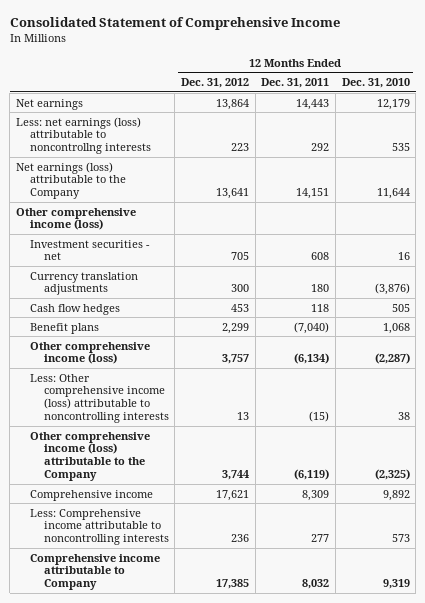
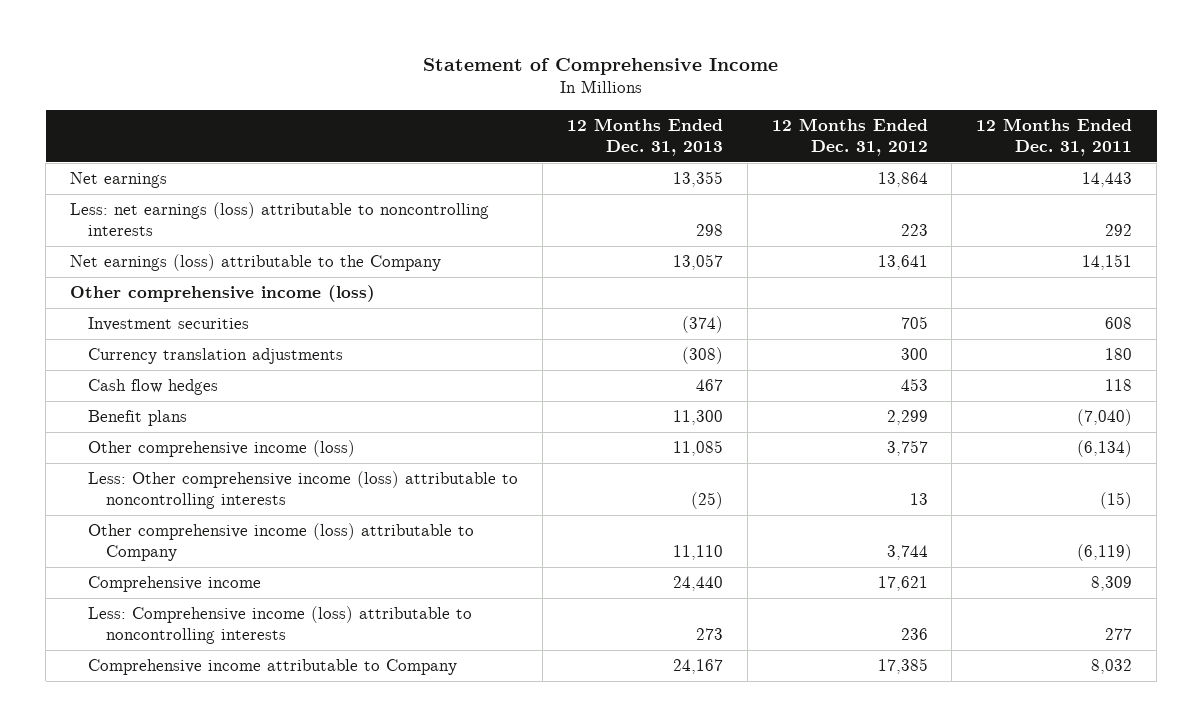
- Consolidated Statement of Comprehensive Income
+ Statement of Comprehensive Income
- | 12 Months Ended Dec. 31, 2012 | 12 Months Ended Dec. 31, 2011 | 12 Months Ended Dec. 31, 2010
+ | 12 Months Ended Dec. 31, 2013 | 12 Months Ended Dec. 31, 2012 | 12 Months Ended Dec. 31, 2011
- Less: net earnings (loss) attributable to noncontrollng interests | 223 | 292 | 535
+ Less: net earnings (loss) attributable to noncontrolling interests | 298 | 223 | 292
- Investment securities - net | 705 | 608 | 16
+ Investment securities | (374) | 705 | 608
- Other comprehensive income (loss) attributable to the Company | 3,744 | (6,119) | (2,325)
+ Other comprehensive income (loss) attributable to Company | 11,110 | 3,744 | (6,119)
- Less: Comprehensive income attributable to noncontrolling interests | 236 | 277 | 573
+ Less: Comprehensive income (loss) attributable to noncontrolling interests | 273 | 236 | 277

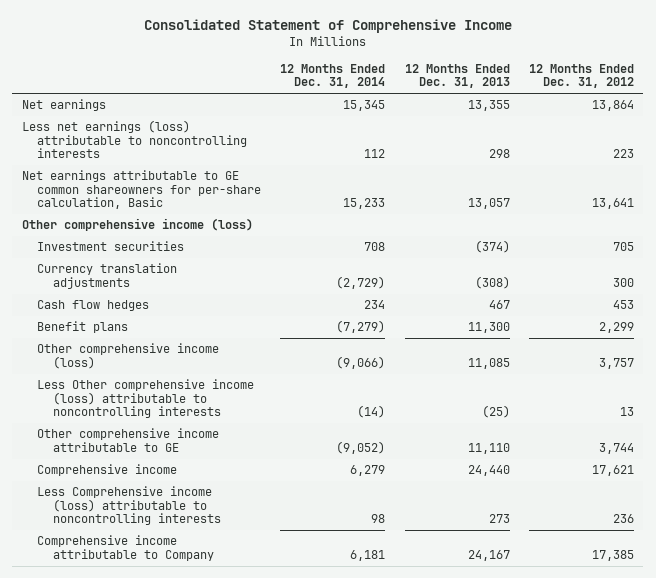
- Statement of Comprehensive Income
+ Consolidated Statement of Comprehensive Income
- | 12 Months Ended Dec. 31, 2013 | 12 Months Ended Dec. 31, 2012 | 12 Months Ended Dec. 31, 2011
+ | 12 Months Ended Dec. 31, 2014 | 12 Months Ended Dec. 31, 2013 | 12 Months Ended Dec. 31, 2012
- Less: net earnings (loss) attributable to noncontrolling interests | 298 | 223 | 292
- Net earnings (loss) attributable to the Company | 13,057 | 13,641 | 14,151
+ Less net earnings (loss) attributable to noncontrolling interests | 112 | 298 | 223
+ Net earnings attributable to GE common shareowners for per-share calculation, Basic | 15,233 | 13,057 | 13,641
- Less: Other comprehensive income (loss) attributable to noncontrolling interests | (25) | 13 | (15)
- Other comprehensive income (loss) attributable to Company | 11,110 | 3,744 | (6,119)
+ Less Other comprehensive income (loss) attributable to noncontrolling interests | (14) | (25) | 13
+ Other comprehensive income attributable to GE | (9,052) | 11,110 | 3,744
- Less: Comprehensive income (loss) attributable to noncontrolling interests | 273 | 236 | 277
+ Less Comprehensive income (loss) attributable to noncontrolling interests | 98 | 273 | 236

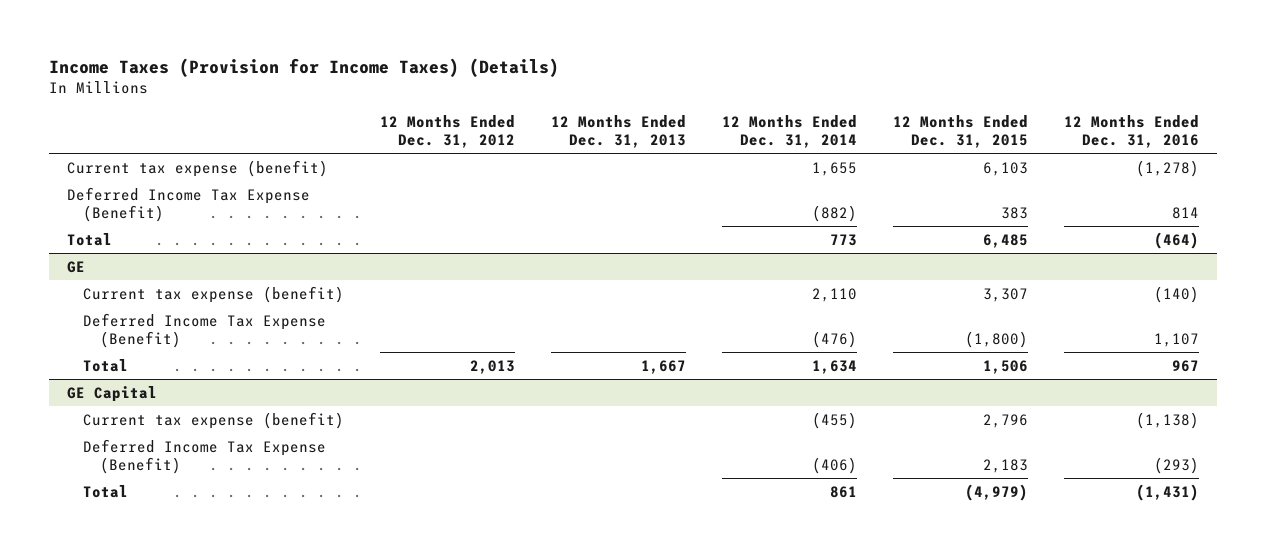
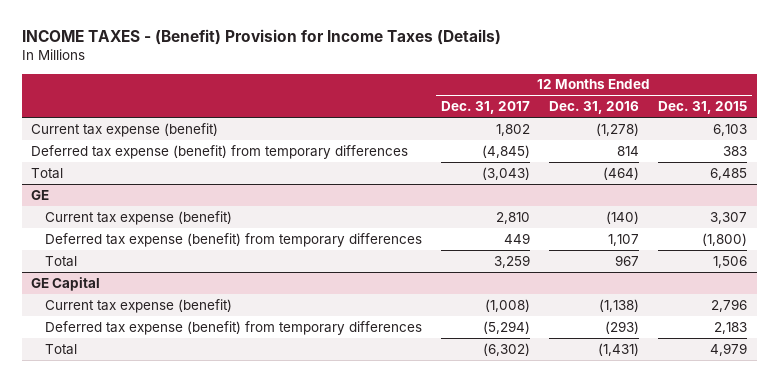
- Income Taxes (Provision for Income Taxes) (Details)
+ INCOME TAXES - (Benefit) Provision for Income Taxes (Details)
- | 12 Months Ended Dec. 31, 2012 | 12 Months Ended Dec. 31, 2013 | 12 Months Ended Dec. 31, 2014 | 12 Months Ended Dec. 31, 2015 | 12 Months Ended Dec. 31, 2016
+ | 12 Months Ended Dec. 31, 2017 | 12 Months Ended Dec. 31, 2016 | 12 Months Ended Dec. 31, 2015
- Deferred Income Tax Expense (Benefit) | | | (882) | 383 | 814
+ Deferred tax expense (benefit) from temporary differences | (4,845) | 814 | 383
@ GE
- Deferred Income Tax Expense (Benefit) | | | (476) | (1,800) | 1,107
+ Deferred tax expense (benefit) from temporary differences | 449 | 1,107 | (1,800)
@ GE Capital
- Deferred Income Tax Expense (Benefit) | | | (406) | 2,183 | (293)
- Total | | | 861 | (4,979) | (1,431)
+ Deferred tax expense (benefit) from temporary differences | (5,294) | (293) | 2,183
+ Total | (6,302) | (1,431) | 4,979

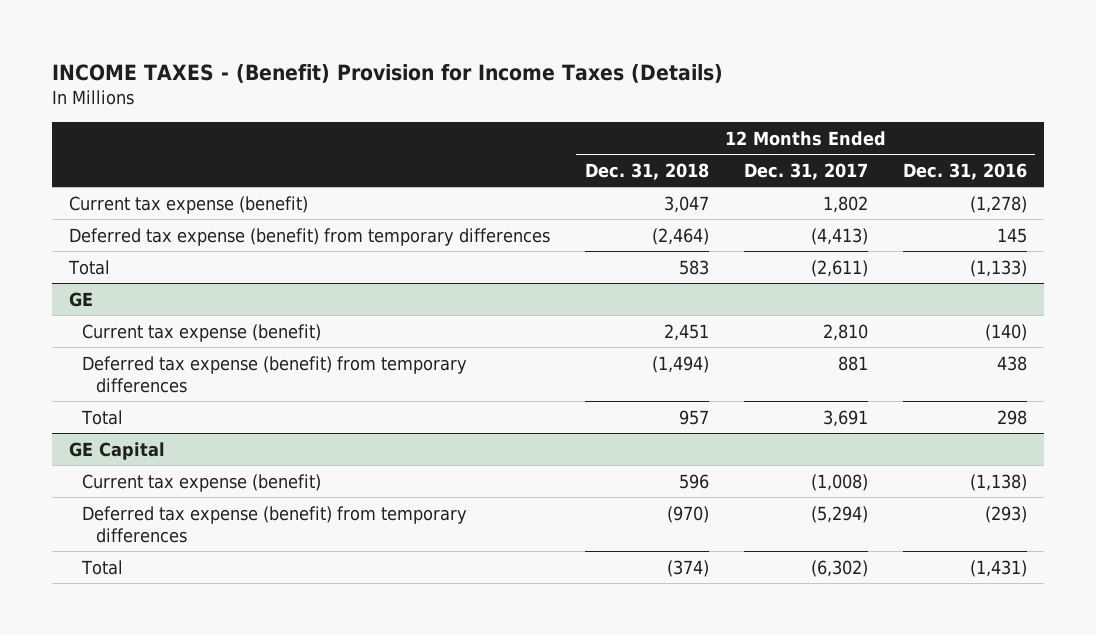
- | 12 Months Ended Dec. 31, 2017 | 12 Months Ended Dec. 31, 2016 | 12 Months Ended Dec. 31, 2015
+ | 12 Months Ended Dec. 31, 2018 | 12 Months Ended Dec. 31, 2017 | 12 Months Ended Dec. 31, 2016
- Deferred tax expense (benefit) from temporary differences | (4,845) | 814 | 383
- Total | (3,043) | (464) | 6,485
+ Deferred tax expense (benefit) from temporary differences | (2,464) | (4,413) | 145
+ Total | 583 | (2,611) | (1,133)
@ GE
- Deferred tax expense (benefit) from temporary differences | 449 | 1,107 | (1,800)
- Total | 3,259 | 967 | 1,506
+ Deferred tax expense (benefit) from temporary differences | (1,494) | 881 | 438
+ Total | 957 | 3,691 | 298

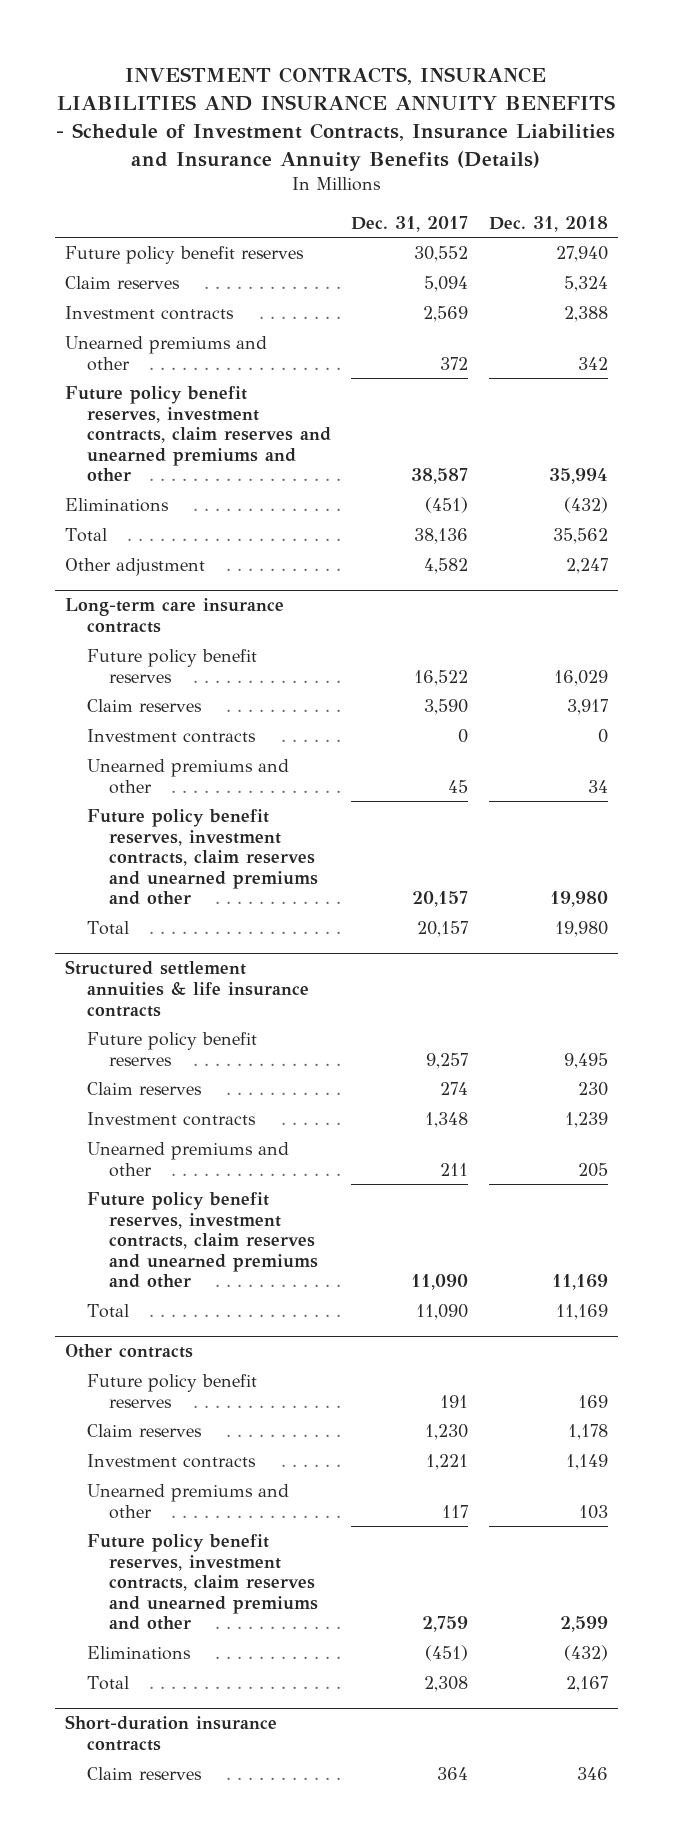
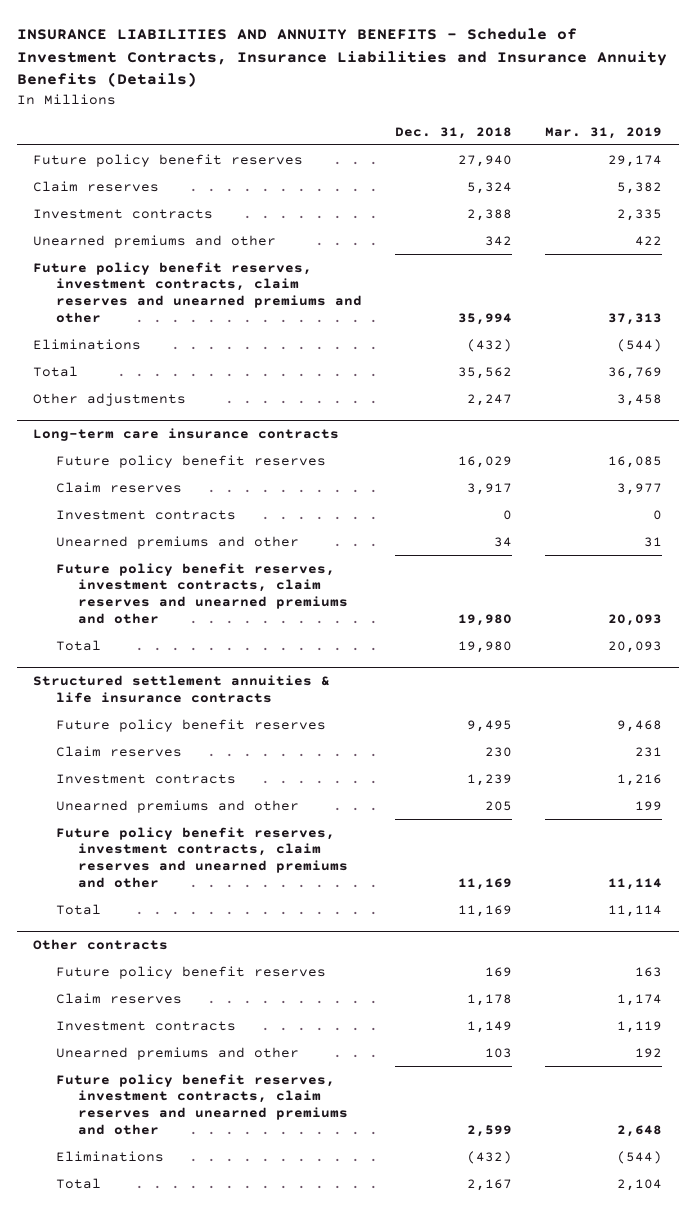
- INVESTMENT CONTRACTS, INSURANCE LIABILITIES AND INSURANCE ANNUITY BENEFITS - Schedule of Investment Contracts, Insurance Liabilities and Insurance Annuity Benefits (Details)
+ INSURANCE LIABILITIES AND ANNUITY BENEFITS - Schedule of Investment Contracts, Insurance Liabilities and Insurance Annuity Benefits (Details)
- | Dec. 31, 2017 | Dec. 31, 2018
+ | Dec. 31, 2018 | Mar. 31, 2019
- Other adjustment | 4,582 | 2,247
+ Other adjustments | 2,247 | 3,458
- Short-duration insurance contracts
- Claim reserves | 364 | 346

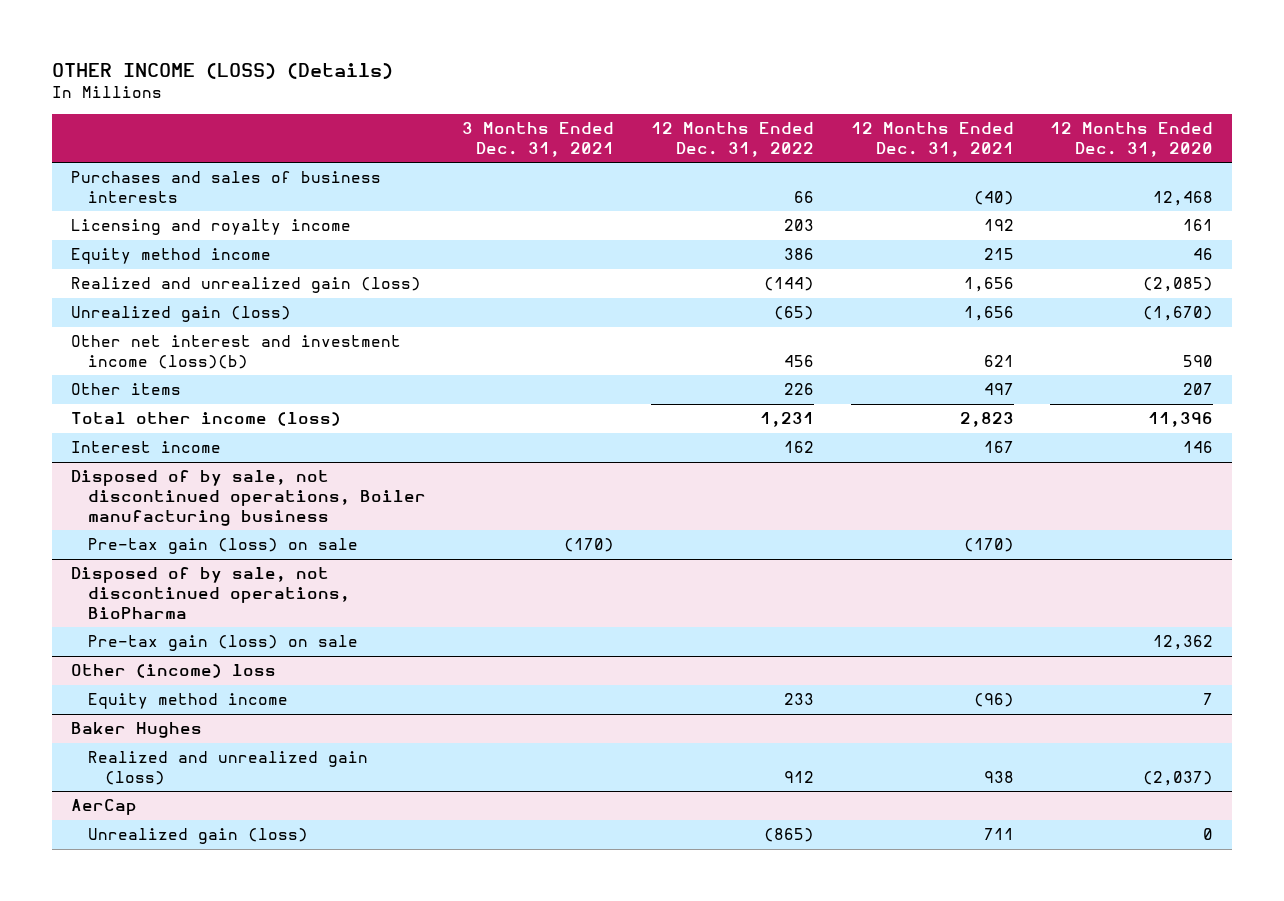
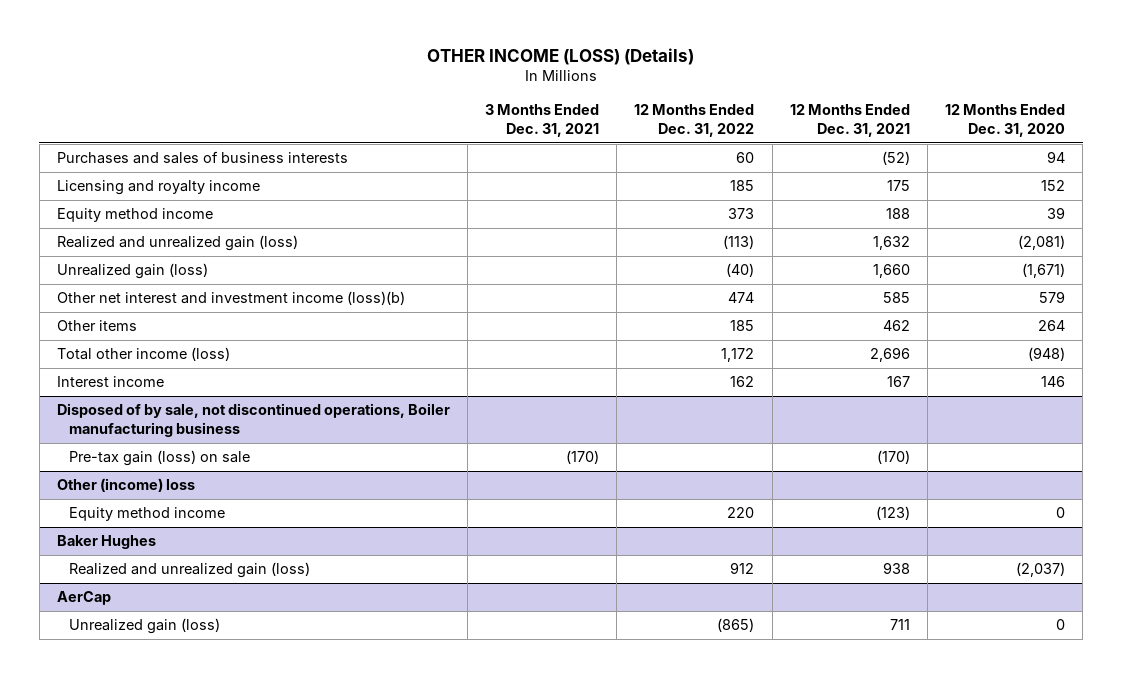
- Purchases and sales of business interests | | 66 | (40) | 12,468
- Licensing and royalty income | | 203 | 192 | 161
- Equity method income | | 386 | 215 | 46
- Realized and unrealized gain (loss) | | (144) | 1,656 | (2,085)
- Unrealized gain (loss) | | (65) | 1,656 | (1,670)
- Other net interest and investment income (loss)(b) | | 456 | 621 | 590
- Other items | | 226 | 497 | 207
- Total other income (loss) | | 1,231 | 2,823 | 11,396
+ Purchases and sales of business interests | | 60 | (52) | 94
+ Licensing and royalty income | | 185 | 175 | 152
+ Equity method income | | 373 | 188 | 39
+ Realized and unrealized gain (loss) | | (113) | 1,632 | (2,081)
+ Unrealized gain (loss) | | (40) | 1,660 | (1,671)
+ Other net interest and investment income (loss)(b) | | 474 | 585 | 579
+ Other items | | 185 | 462 | 264
+ Total other income (loss) | | 1,172 | 2,696 | (948)
- Disposed of by sale, not discontinued operations, BioPharma
- Pre-tax gain (loss) on sale | | | | 12,362
@ Other (income) loss
- Equity method income | | 233 | (96) | 7
+ Equity method income | | 220 | (123) | 0

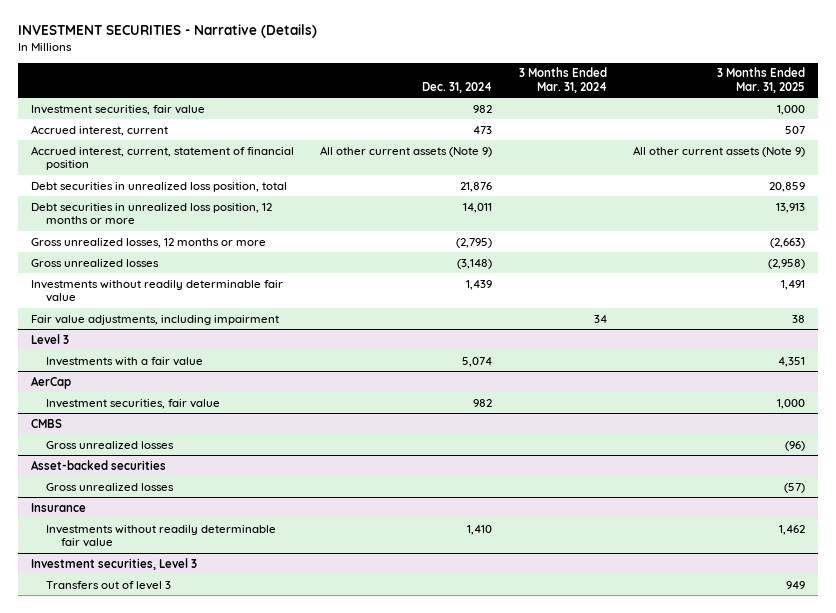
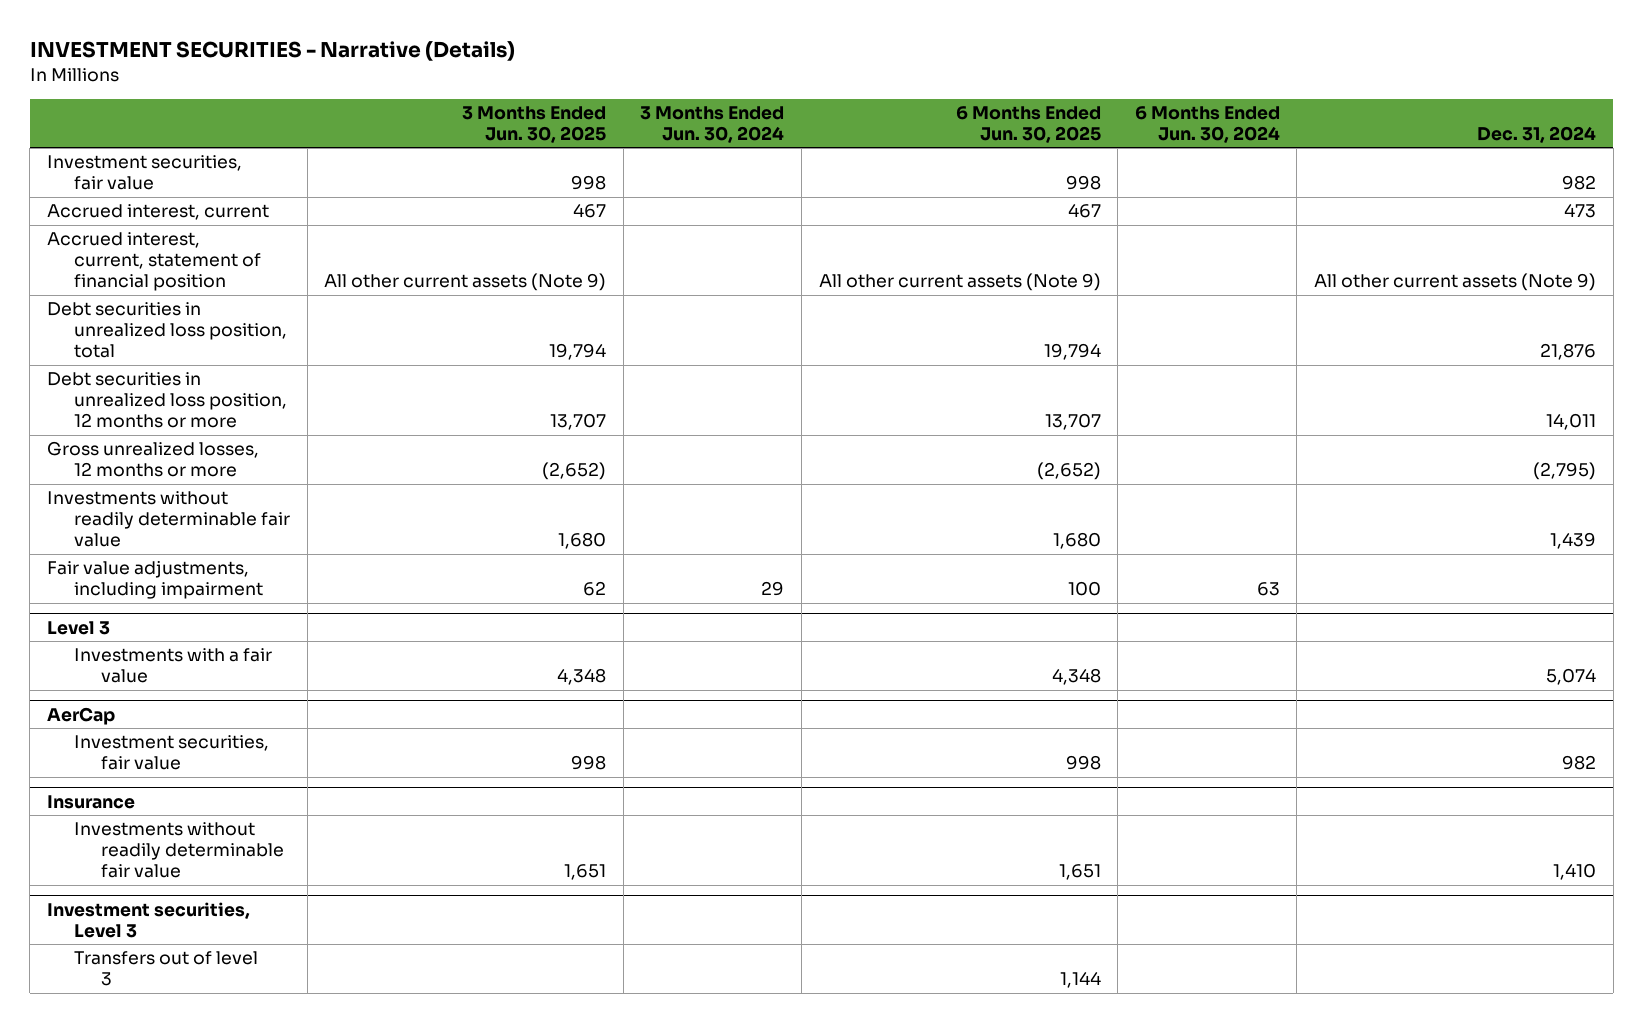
- | Dec. 31, 2024 | 3 Months Ended Mar. 31, 2024 | 3 Months Ended Mar. 31, 2025
+ | 3 Months Ended Jun. 30, 2025 | 3 Months Ended Jun. 30, 2024 | 6 Months Ended Jun. 30, 2025 | 6 Months Ended Jun. 30, 2024 | Dec. 31, 2024
- Gross unrealized losses | (3,148) | | (2,958)
- CMBS
- Gross unrealized losses | | | (96)
- Asset-backed securities
- Gross unrealized losses | | | (57)

